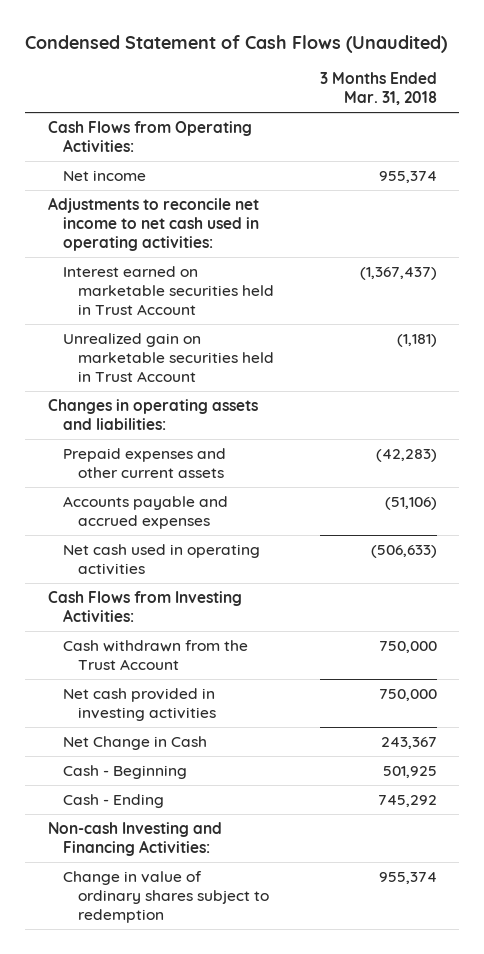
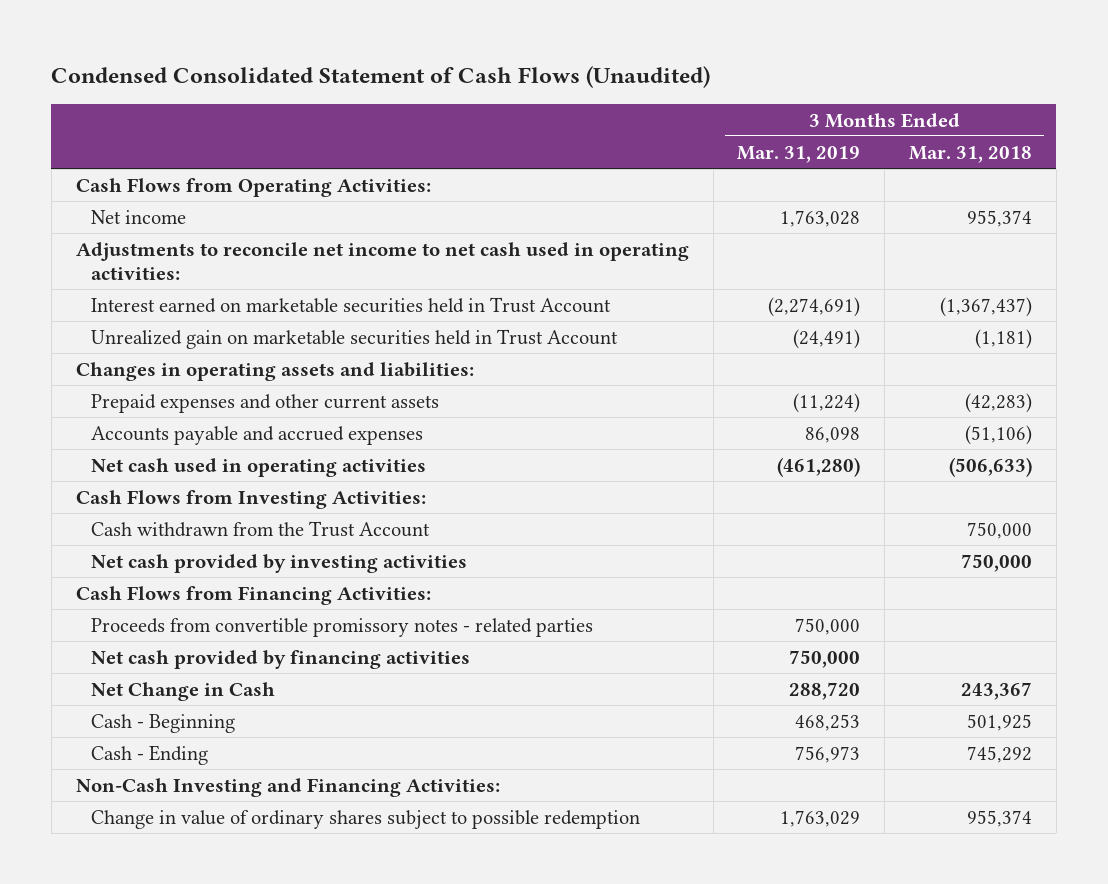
- Condensed Statement of Cash Flows (Unaudited)
+ Condensed Consolidated Statement of Cash Flows (Unaudited)
- | 3 Months Ended Mar. 31, 2018
+ | 3 Months Ended Mar. 31, 2019 | 3 Months Ended Mar. 31, 2018
- Net cash provided in investing activities | 750,000
+ Net cash provided by investing activities | | 750,000
+ Cash Flows from Financing Activities:
+ Proceeds from convertible promissory notes - related parties | 750,000 |
+ Net cash provided by financing activities | 750,000 |
- Non-cash Investing and Financing Activities:
- Change in value of ordinary shares subject to redemption | 955,374
+ Non-Cash Investing and Financing Activities:
+ Change in value of ordinary shares subject to possible redemption | 1,763,029 | 955,374

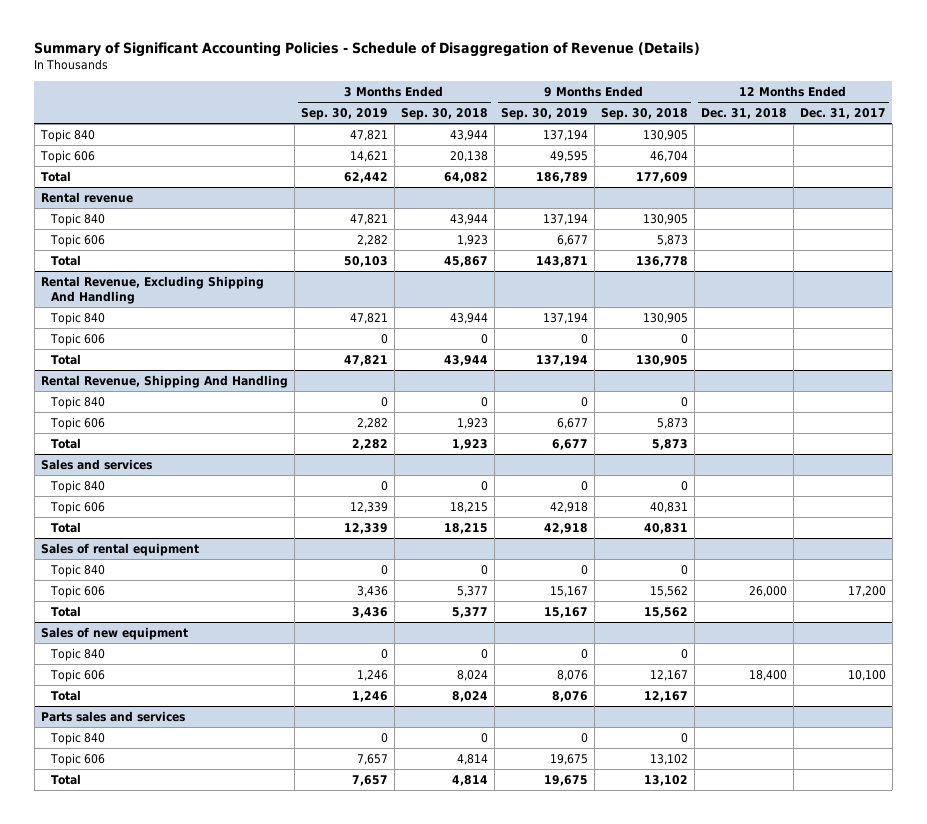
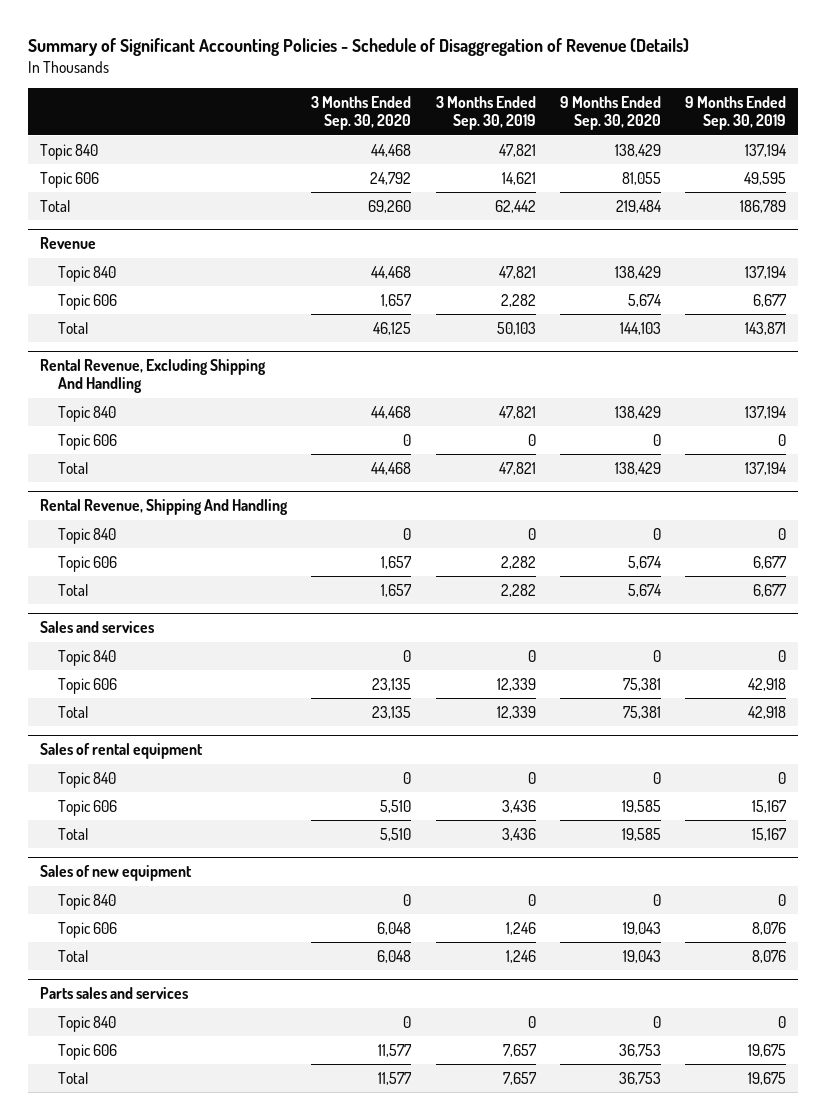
- | 3 Months Ended Sep. 30, 2019 | 3 Months Ended Sep. 30, 2018 | 9 Months Ended Sep. 30, 2019 | 9 Months Ended Sep. 30, 2018 | 12 Months Ended Dec. 31, 2018 | 12 Months Ended Dec. 31, 2017
+ | 3 Months Ended Sep. 30, 2020 | 3 Months Ended Sep. 30, 2019 | 9 Months Ended Sep. 30, 2020 | 9 Months Ended Sep. 30, 2019
- Rental revenue
+ Revenue

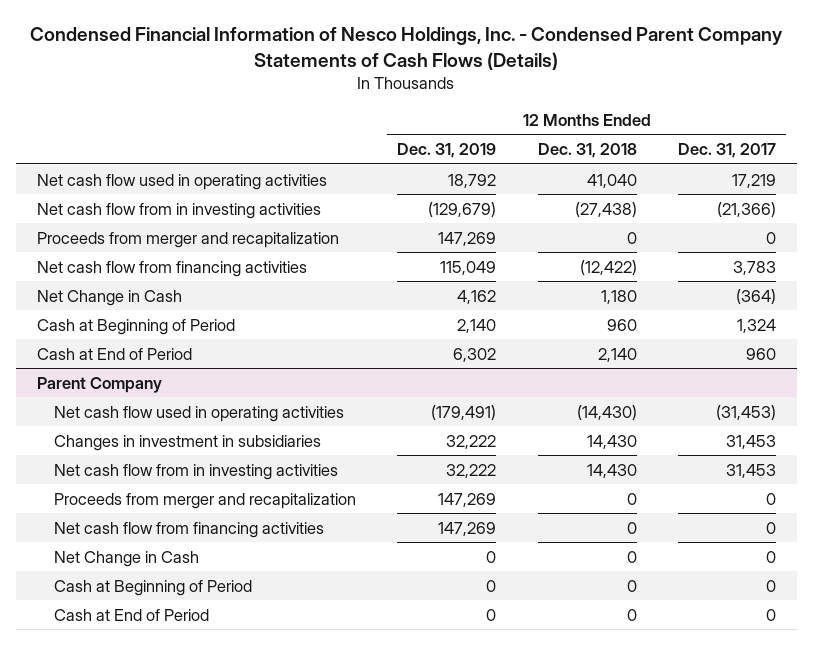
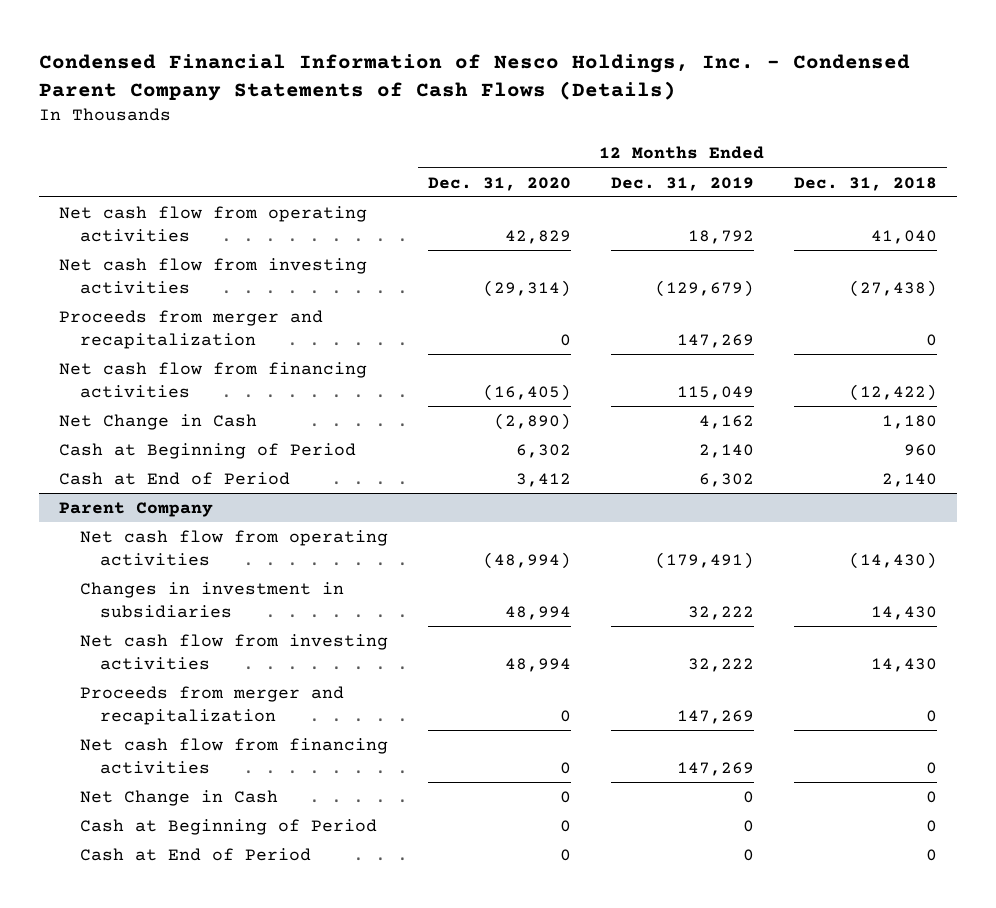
- | 12 Months Ended Dec. 31, 2019 | 12 Months Ended Dec. 31, 2018 | 12 Months Ended Dec. 31, 2017
+ | 12 Months Ended Dec. 31, 2020 | 12 Months Ended Dec. 31, 2019 | 12 Months Ended Dec. 31, 2018
- Net cash flow used in operating activities | 18,792 | 41,040 | 17,219
- Net cash flow from in investing activities | (129,679) | (27,438) | (21,366)
+ Net cash flow from operating activities | 42,829 | 18,792 | 41,040
+ Net cash flow from investing activities | (29,314) | (129,679) | (27,438)
@ Parent Company
- Net cash flow used in operating activities | (179,491) | (14,430) | (31,453)
+ Net cash flow from operating activities | (48,994) | (179,491) | (14,430)
- Net cash flow from in investing activities | 32,222 | 14,430 | 31,453
+ Net cash flow from investing activities | 48,994 | 32,222 | 14,430

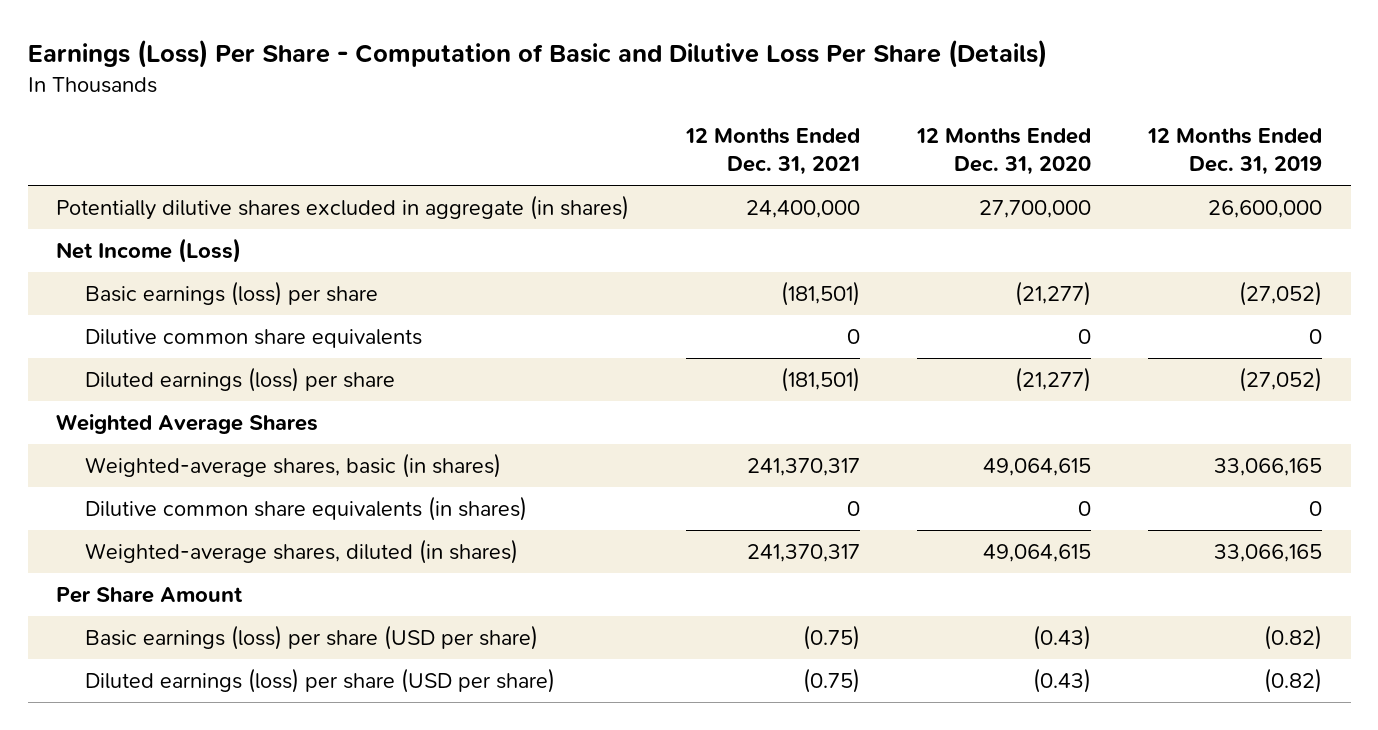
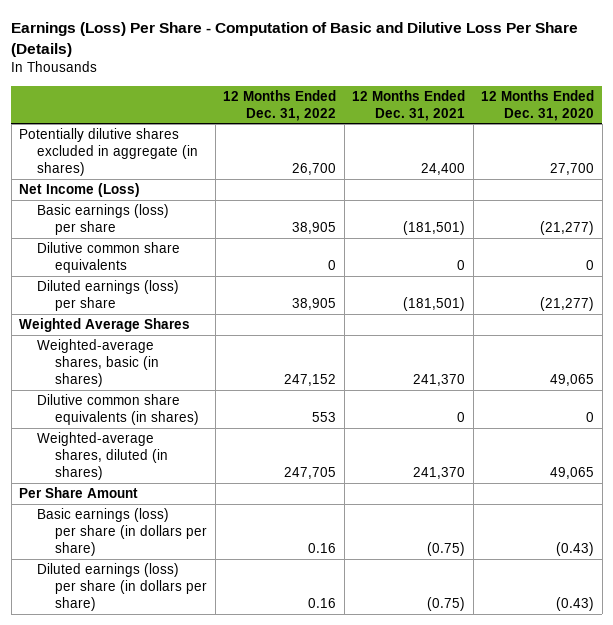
- | 12 Months Ended Dec. 31, 2021 | 12 Months Ended Dec. 31, 2020 | 12 Months Ended Dec. 31, 2019
+ | 12 Months Ended Dec. 31, 2022 | 12 Months Ended Dec. 31, 2021 | 12 Months Ended Dec. 31, 2020
- Potentially dilutive shares excluded in aggregate (in shares) | 24,400,000 | 27,700,000 | 26,600,000
+ Potentially dilutive shares excluded in aggregate (in shares) | 26,700 | 24,400 | 27,700
- Weighted-average shares, basic (in shares) | 241,370,317 | 49,064,615 | 33,066,165
+ Weighted-average shares, basic (in shares) | 247,152 | 241,370 | 49,065
- Weighted-average shares, diluted (in shares) | 241,370,317 | 49,064,615 | 33,066,165
+ Weighted-average shares, diluted (in shares) | 247,705 | 241,370 | 49,065
- Basic earnings (loss) per share (USD per share) | (0.75) | (0.43) | (0.82)
- Diluted earnings (loss) per share (USD per share) | (0.75) | (0.43) | (0.82)
+ Basic earnings (loss) per share (in dollars per share) | 0.16 | (0.75) | (0.43)
+ Diluted earnings (loss) per share (in dollars per share) | 0.16 | (0.75) | (0.43)

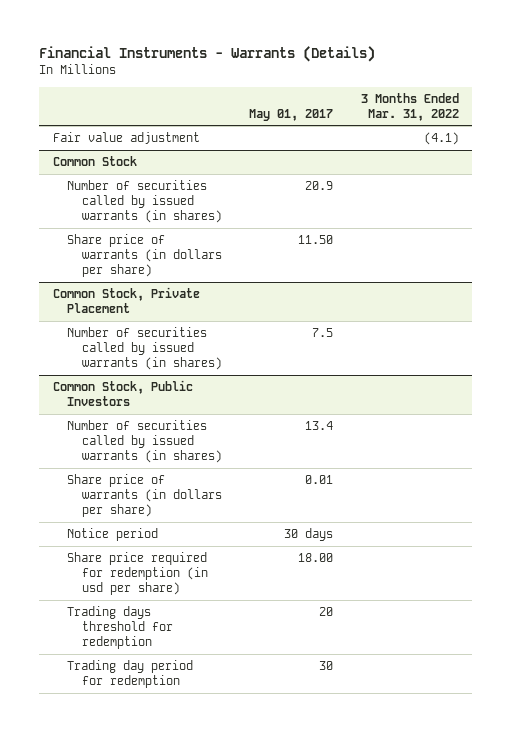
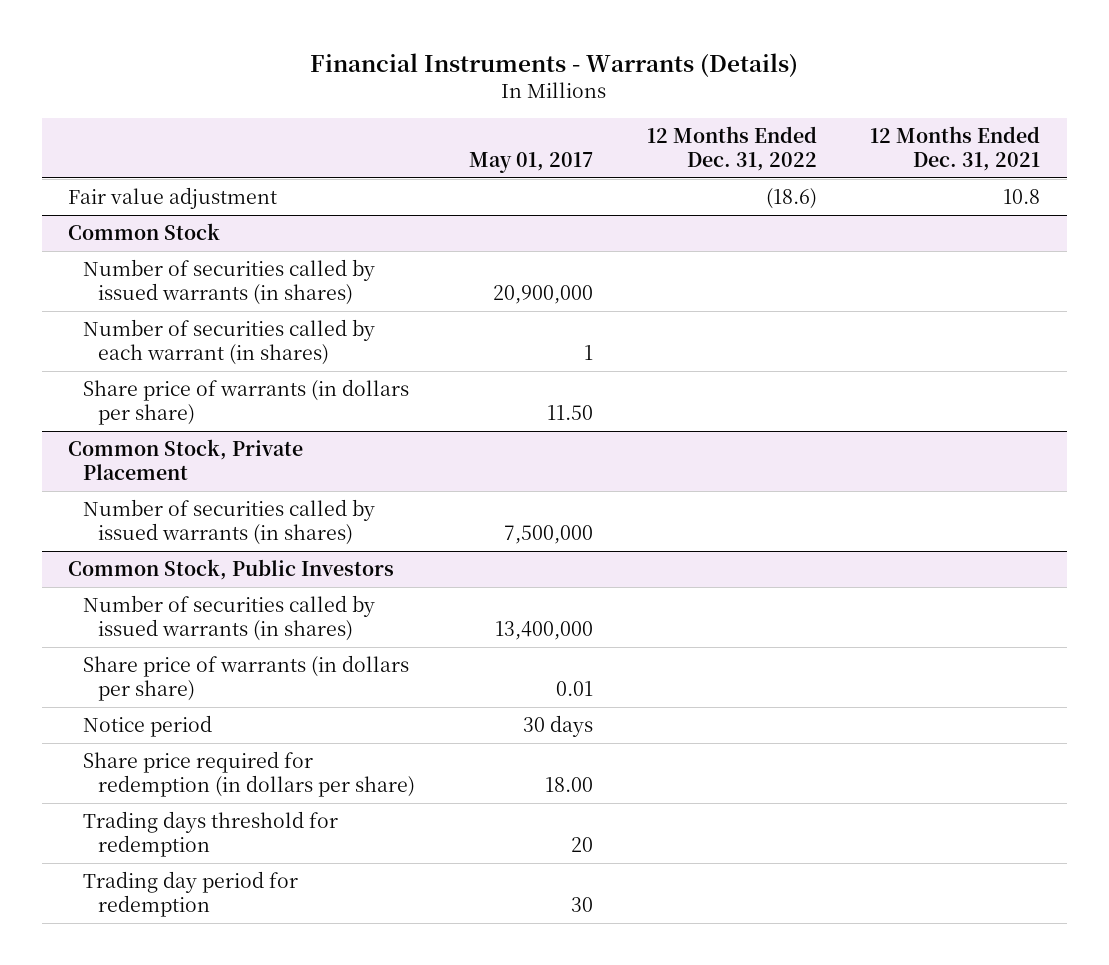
- | May 01, 2017 | 3 Months Ended Mar. 31, 2022
+ | May 01, 2017 | 12 Months Ended Dec. 31, 2022 | 12 Months Ended Dec. 31, 2021
@ Common Stock
- Number of securities called by issued warrants (in shares) | 20.9 |
+ Number of securities called by issued warrants (in shares) | 20,900,000 | |
+ Number of securities called by each warrant (in shares) | 1 | |
@ Common Stock, Private Placement
- Number of securities called by issued warrants (in shares) | 7.5 |
+ Number of securities called by issued warrants (in shares) | 7,500,000 | |
@ Common Stock, Public Investors
- Number of securities called by issued warrants (in shares) | 13.4 |
+ Number of securities called by issued warrants (in shares) | 13,400,000 | |
- Share price required for redemption (in usd per share) | 18.00 |
+ Share price required for redemption (in dollars per share) | 18.00 | |

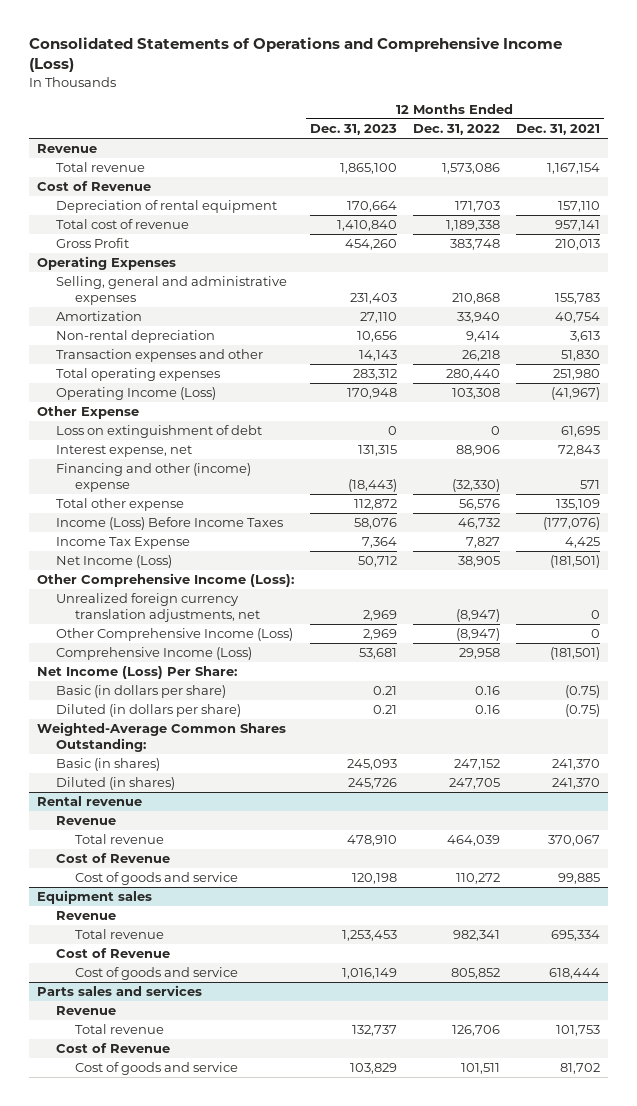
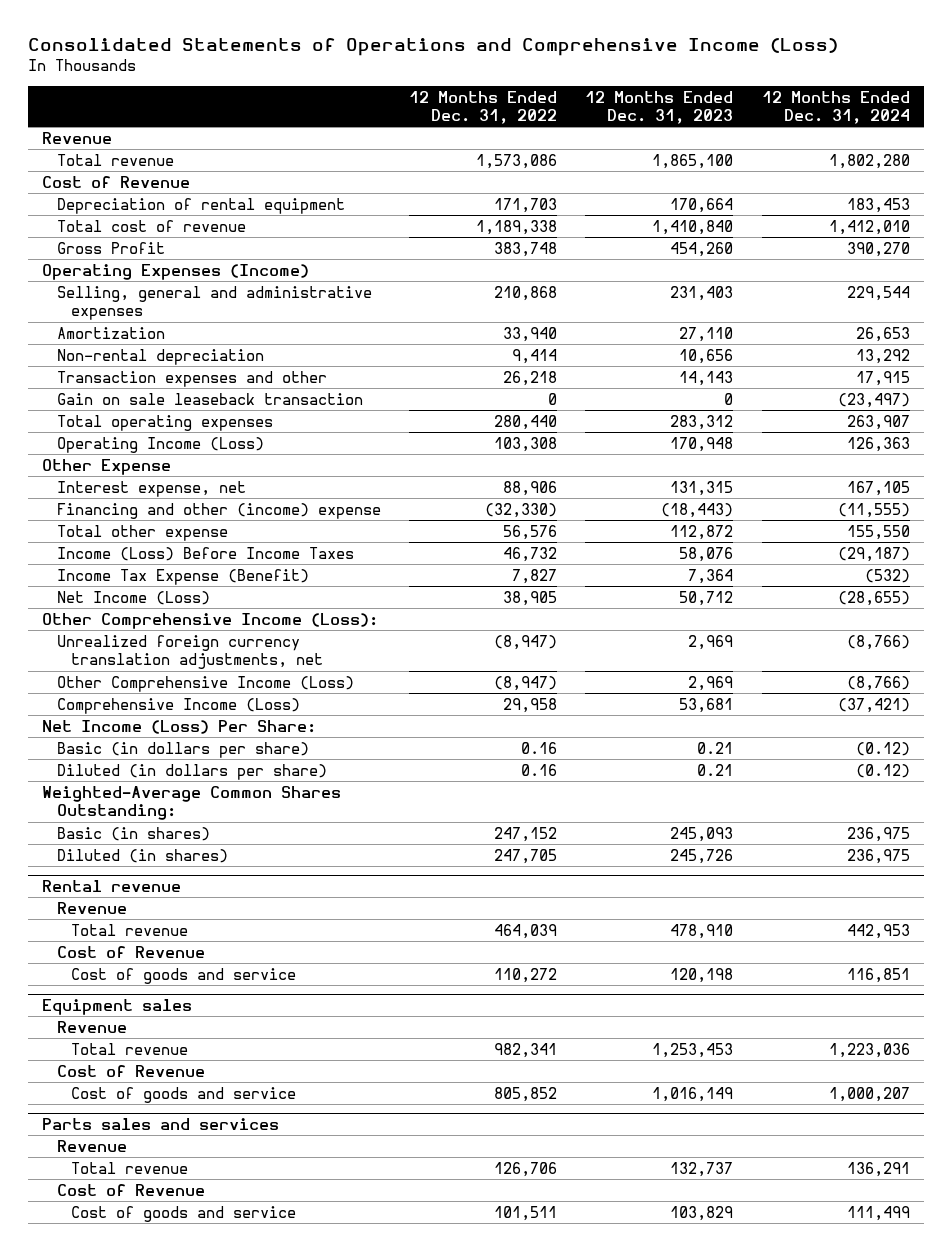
- | 12 Months Ended Dec. 31, 2023 | 12 Months Ended Dec. 31, 2022 | 12 Months Ended Dec. 31, 2021
+ | 12 Months Ended Dec. 31, 2022 | 12 Months Ended Dec. 31, 2023 | 12 Months Ended Dec. 31, 2024
- Operating Expenses
+ Operating Expenses (Income)
+ Gain on sale leaseback transaction | 0 | 0 | (23,497)
- Loss on extinguishment of debt | 0 | 0 | 61,695
- Income Tax Expense | 7,364 | 7,827 | 4,425
+ Income Tax Expense (Benefit) | 7,827 | 7,364 | (532)

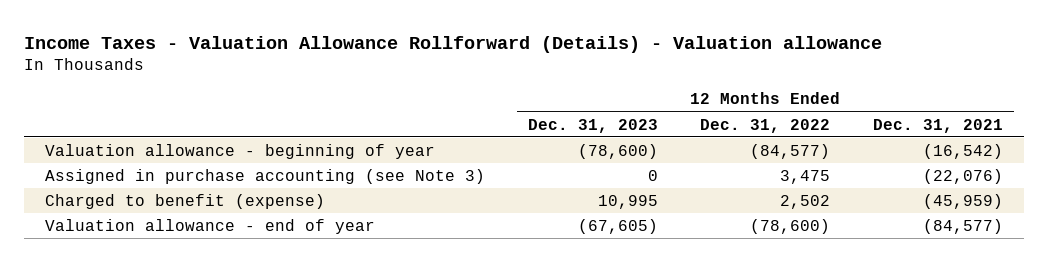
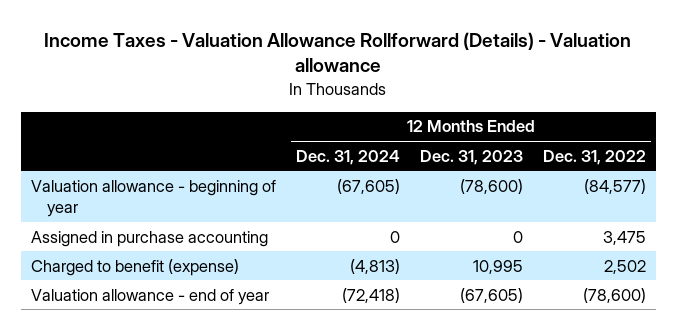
- | 12 Months Ended Dec. 31, 2023 | 12 Months Ended Dec. 31, 2022 | 12 Months Ended Dec. 31, 2021
+ | 12 Months Ended Dec. 31, 2024 | 12 Months Ended Dec. 31, 2023 | 12 Months Ended Dec. 31, 2022
- Assigned in purchase accounting (see Note 3) | 0 | 3,475 | (22,076)
+ Assigned in purchase accounting | 0 | 0 | 3,475

